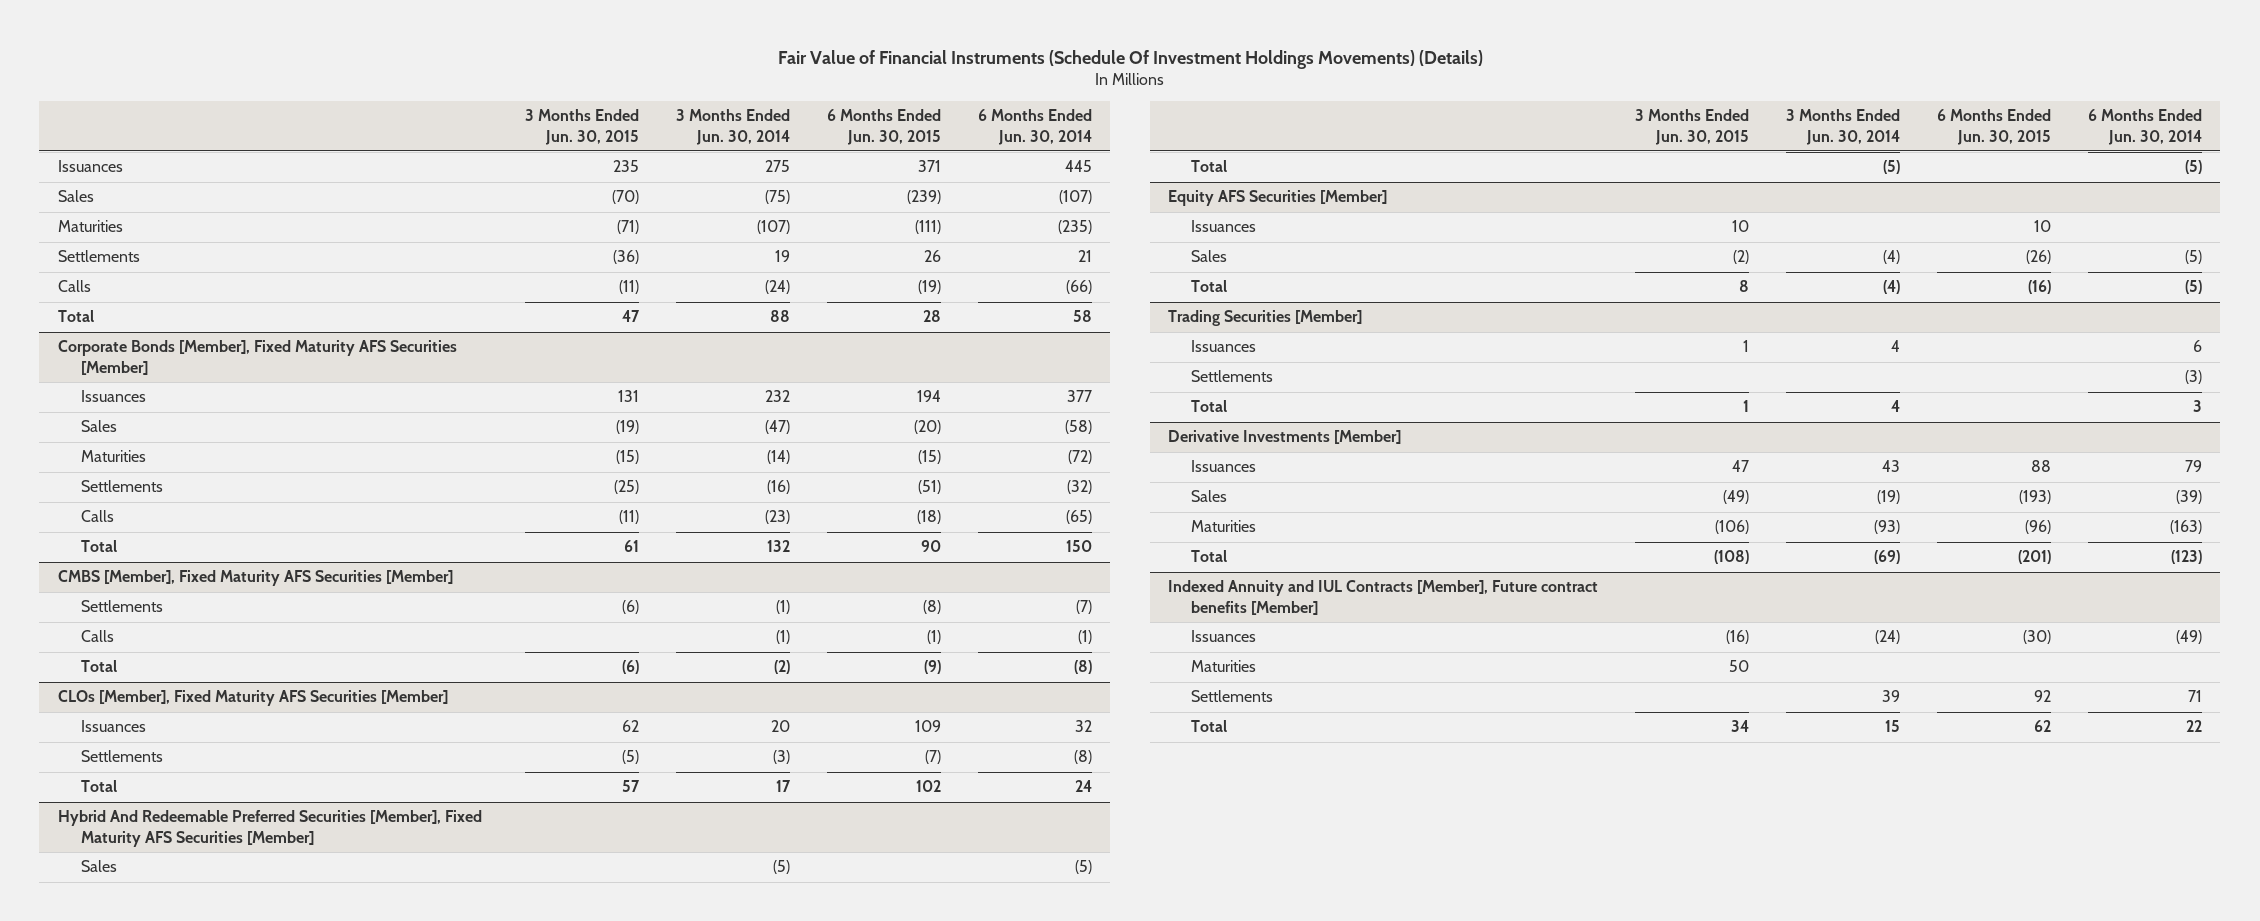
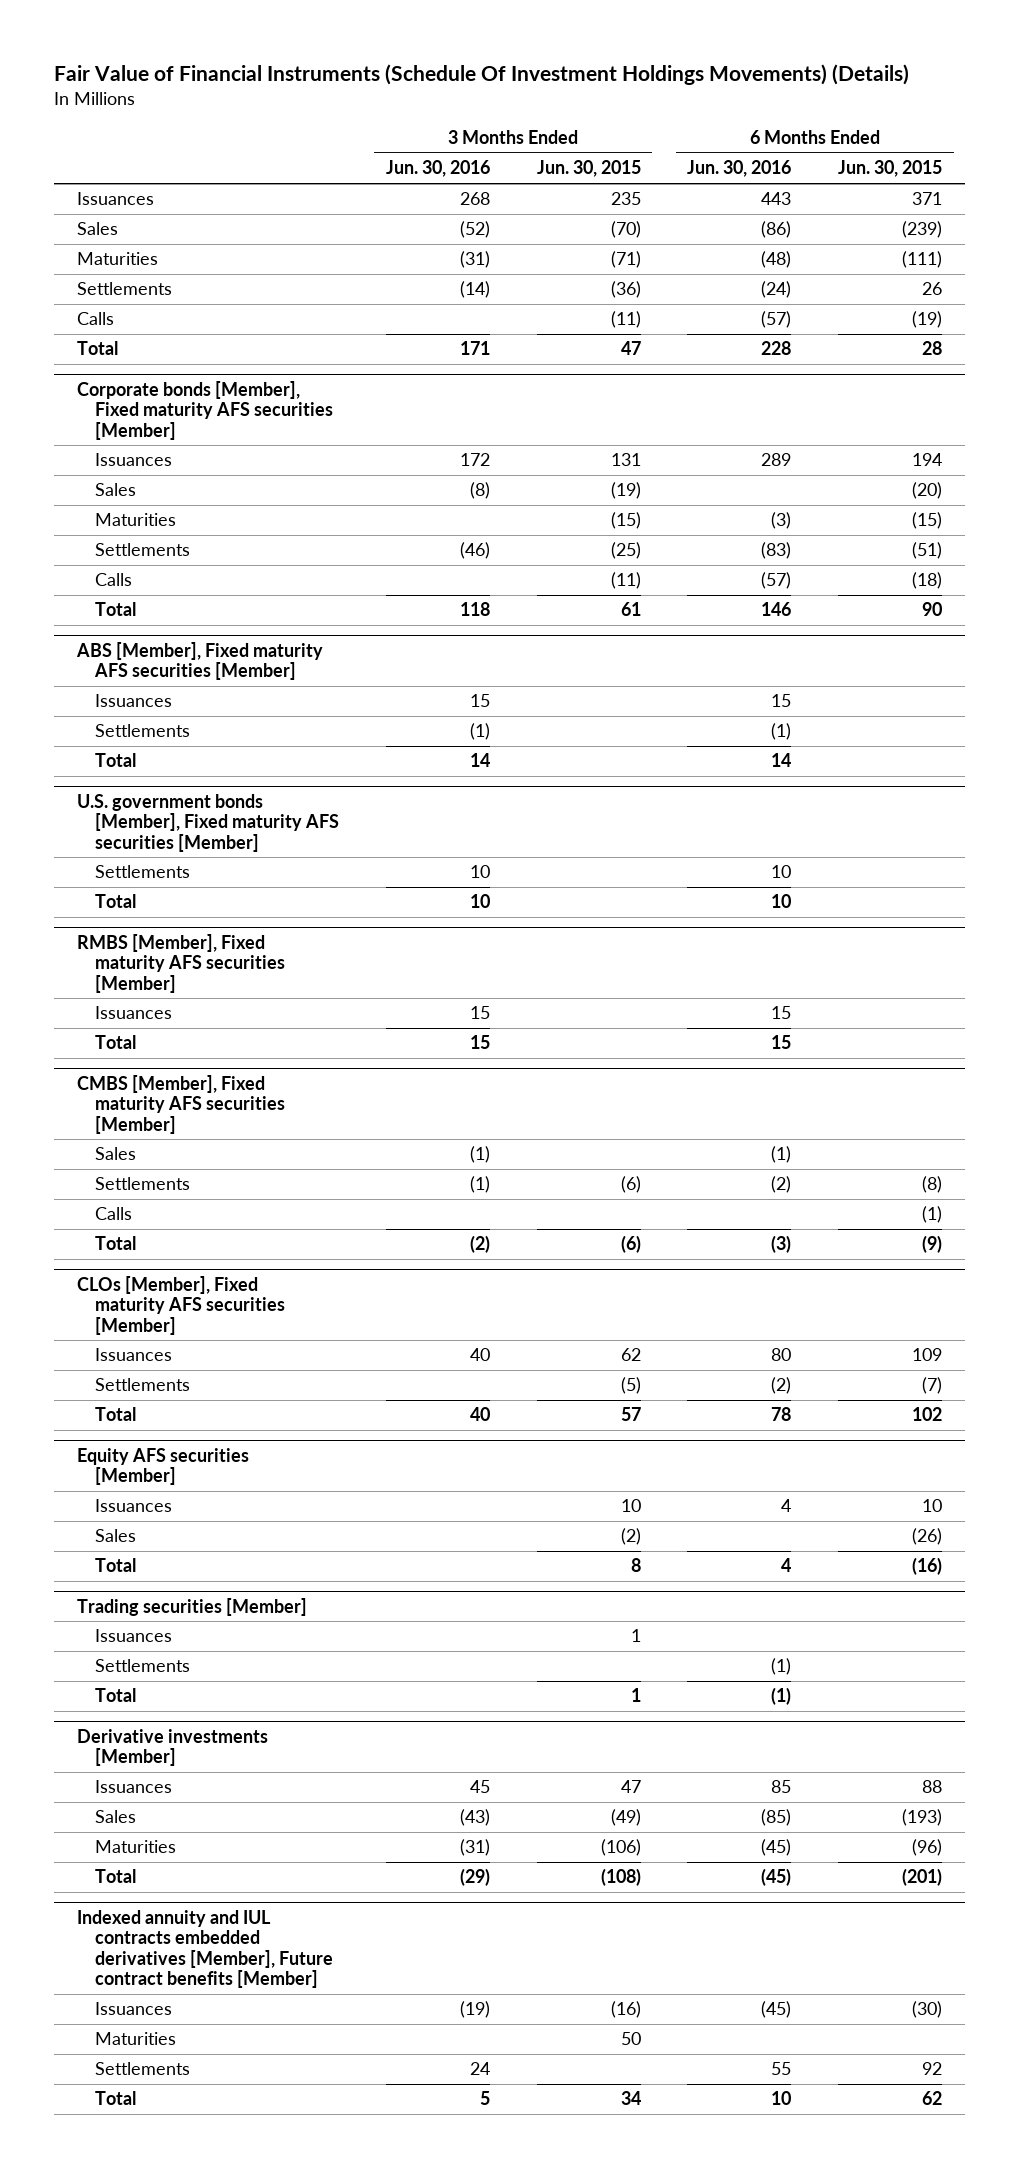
- | 3 Months Ended Jun. 30, 2015 | 3 Months Ended Jun. 30, 2014 | 6 Months Ended Jun. 30, 2015 | 6 Months Ended Jun. 30, 2014
+ | 3 Months Ended Jun. 30, 2016 | 3 Months Ended Jun. 30, 2015 | 6 Months Ended Jun. 30, 2016 | 6 Months Ended Jun. 30, 2015
- Corporate Bonds [Member], Fixed Maturity AFS Securities [Member]
+ Corporate bonds [Member], Fixed maturity AFS securities [Member]
- CMBS [Member], Fixed Maturity AFS Securities [Member]
+ ABS [Member], Fixed maturity AFS securities [Member]
+ Issuances | 15 | | 15 |
+ Settlements | (1) | | (1) |
+ Total | 14 | | 14 |
+ U.S. government bonds [Member], Fixed maturity AFS securities [Member]
+ Settlements | 10 | | 10 |
+ Total | 10 | | 10 |
+ RMBS [Member], Fixed maturity AFS securities [Member]
+ Issuances | 15 | | 15 |
+ Total | 15 | | 15 |
+ CMBS [Member], Fixed maturity AFS securities [Member]
+ Sales | (1) | | (1) |
- CLOs [Member], Fixed Maturity AFS Securities [Member]
+ CLOs [Member], Fixed maturity AFS securities [Member]
- Hybrid And Redeemable Preferred Securities [Member], Fixed Maturity AFS Securities [Member]
- Sales | | (5) | | (5)
- Total | | (5) | | (5)
- Equity AFS Securities [Member]
+ Equity AFS securities [Member]
- Trading Securities [Member]
+ Trading securities [Member]
- Derivative Investments [Member]
+ Derivative investments [Member]
- Indexed Annuity and IUL Contracts [Member], Future contract benefits [Member]
+ Indexed annuity and IUL contracts embedded derivatives [Member], Future contract benefits [Member]

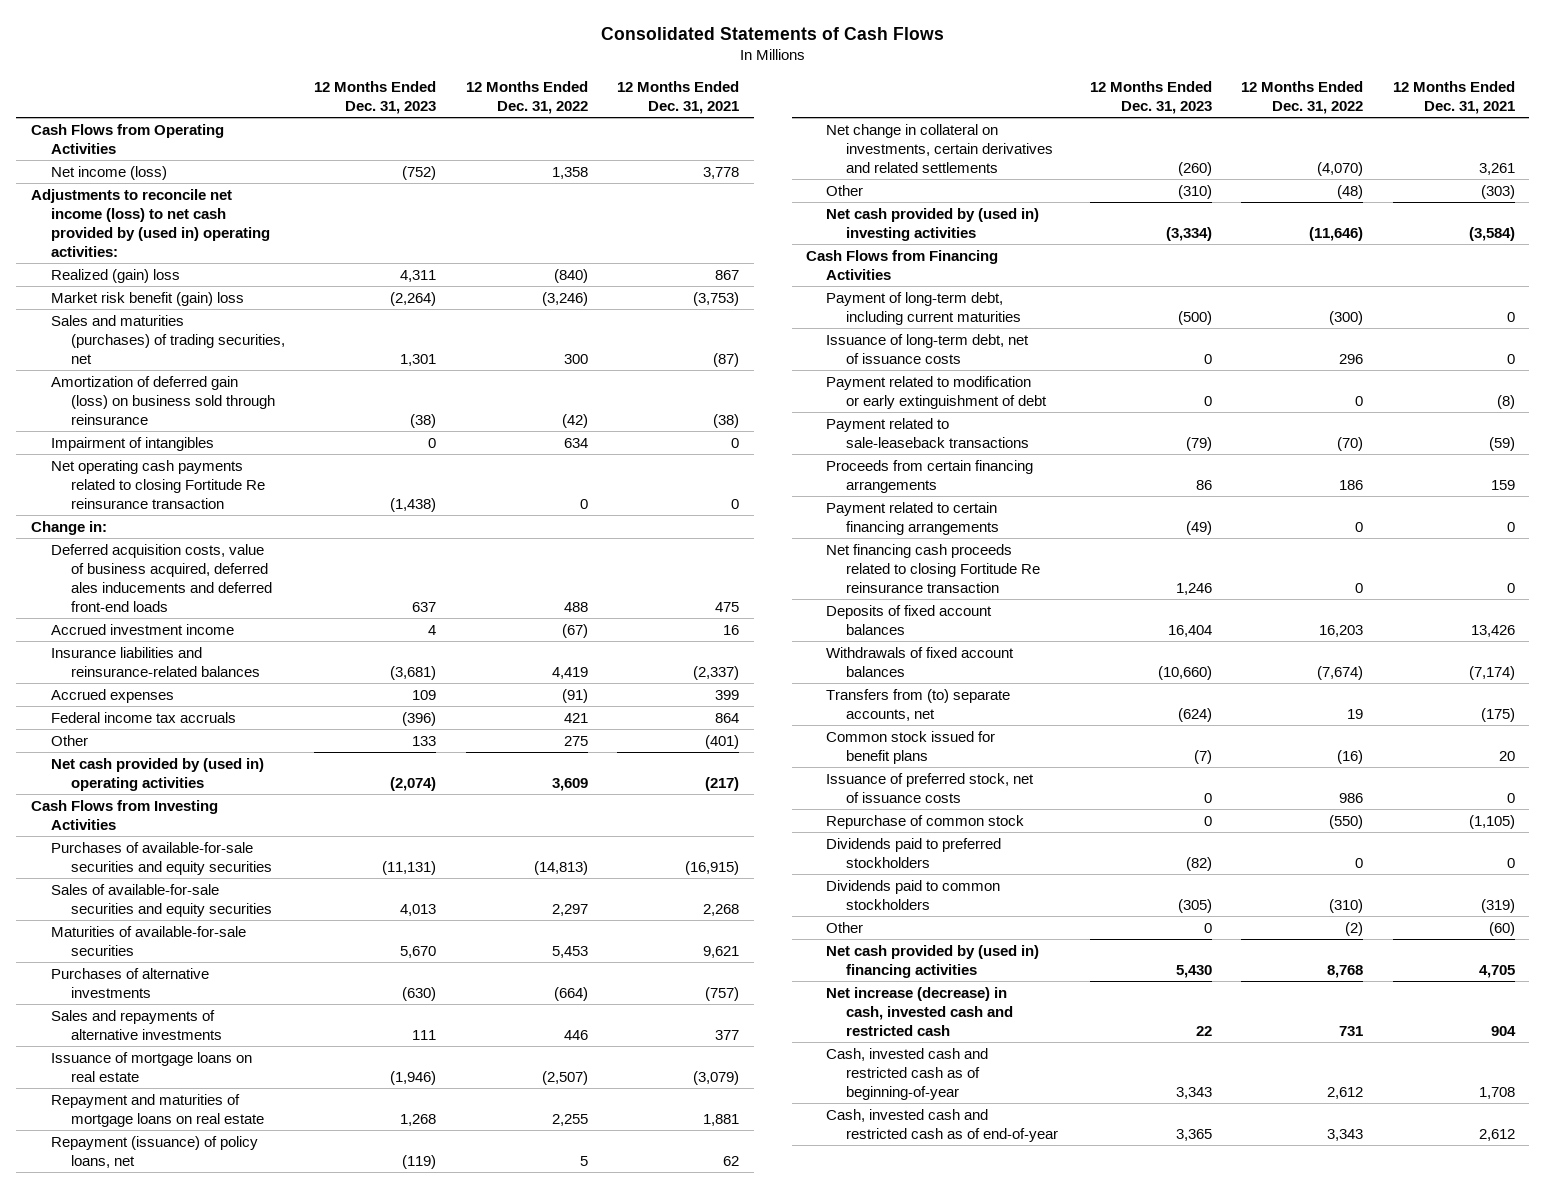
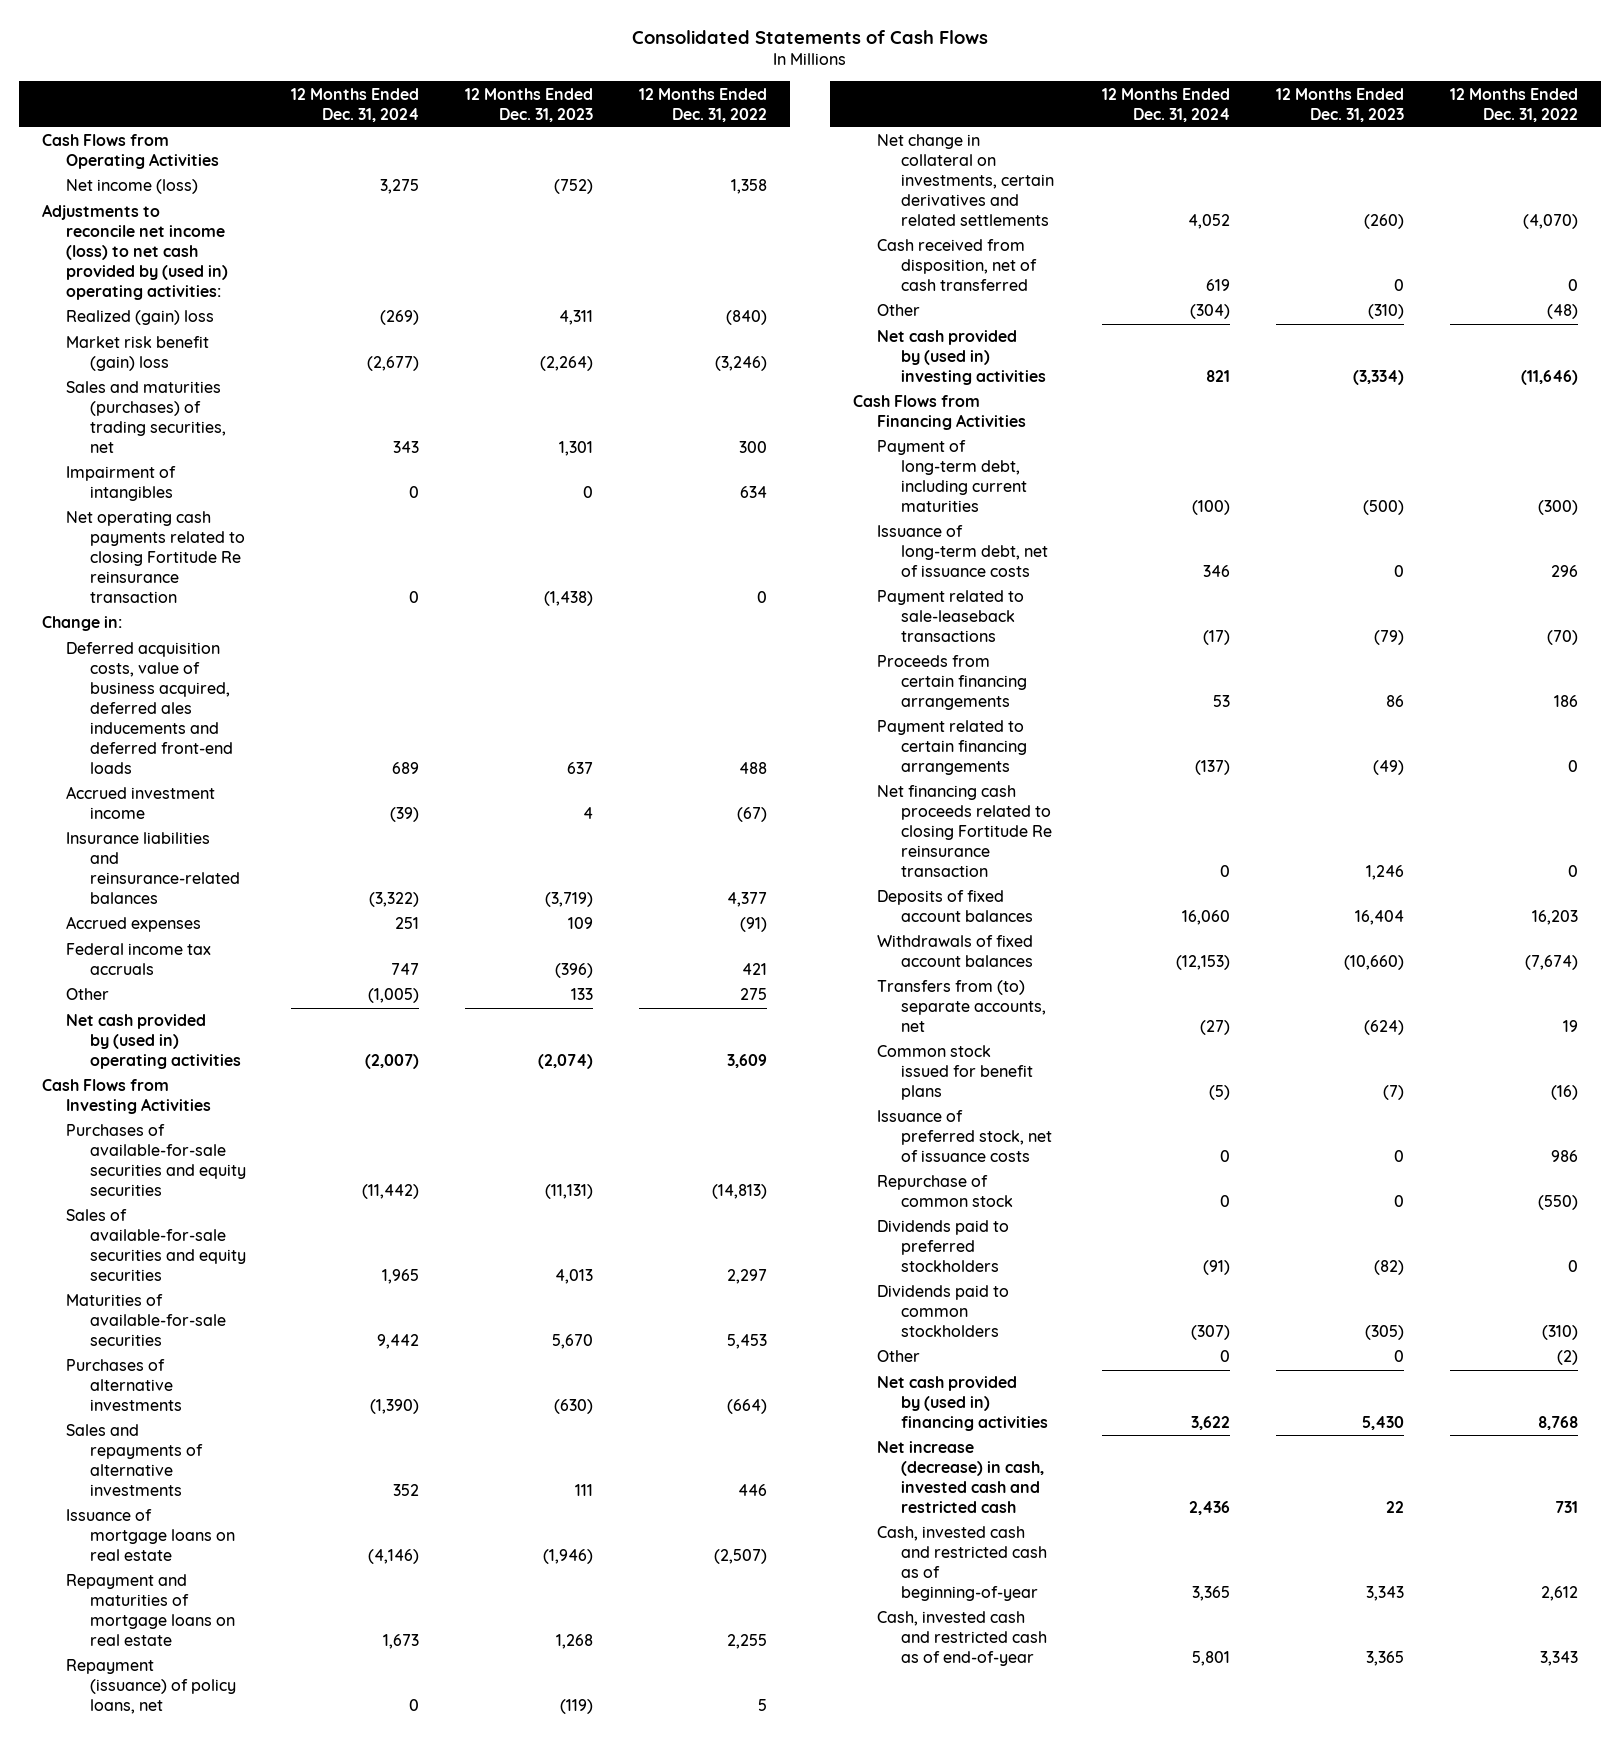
- | 12 Months Ended Dec. 31, 2023 | 12 Months Ended Dec. 31, 2022 | 12 Months Ended Dec. 31, 2021
+ | 12 Months Ended Dec. 31, 2024 | 12 Months Ended Dec. 31, 2023 | 12 Months Ended Dec. 31, 2022
- Amortization of deferred gain (loss) on business sold through reinsurance | (38) | (42) | (38)
- Insurance liabilities and reinsurance-related balances | (3,681) | 4,419 | (2,337)
+ Insurance liabilities and reinsurance-related balances | (3,322) | (3,719) | 4,377
+ Cash received from disposition, net of cash transferred | 619 | 0 | 0
- Payment related to modification or early extinguishment of debt | 0 | 0 | (8)

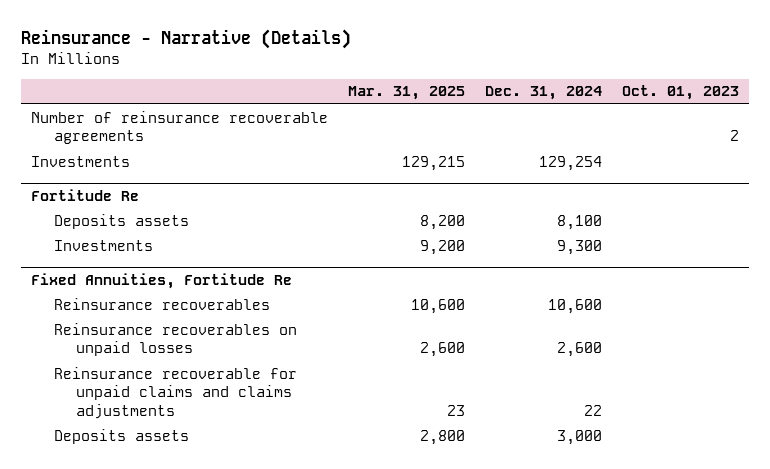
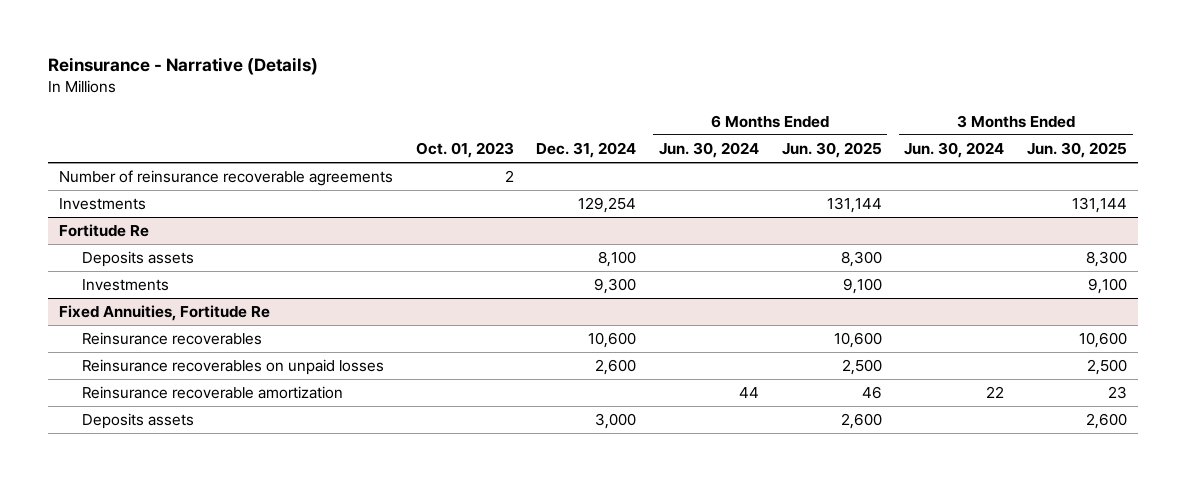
- | Mar. 31, 2025 | Dec. 31, 2024 | Oct. 01, 2023
+ | Oct. 01, 2023 | Dec. 31, 2024 | 6 Months Ended Jun. 30, 2024 | 6 Months Ended Jun. 30, 2025 | 3 Months Ended Jun. 30, 2024 | 3 Months Ended Jun. 30, 2025
@ Fixed Annuities, Fortitude Re
- Reinsurance recoverable for unpaid claims and claims adjustments | 23 | 22 |
+ Reinsurance recoverable amortization | | | 44 | 46 | 22 | 23

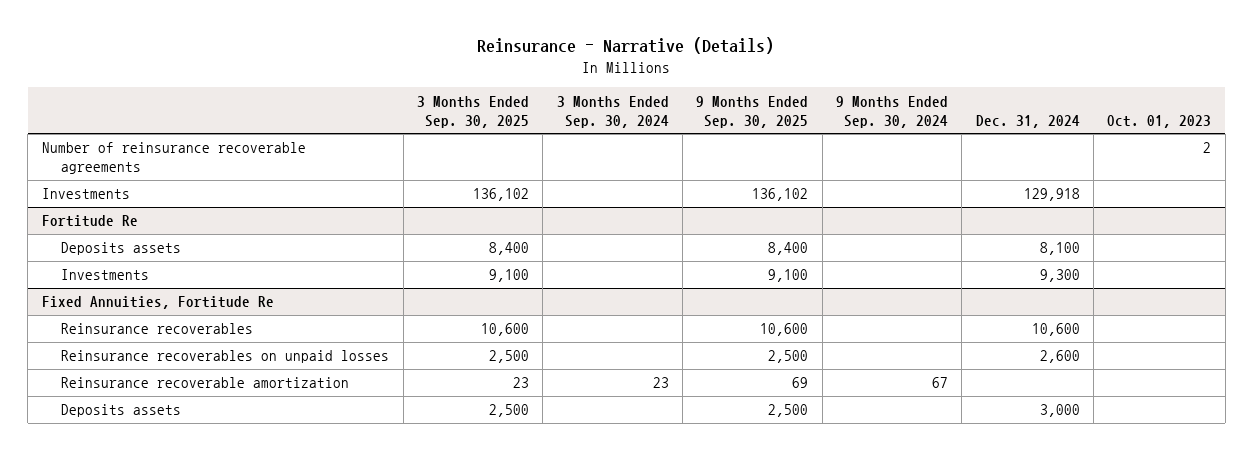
- | Oct. 01, 2023 | Dec. 31, 2024 | 6 Months Ended Jun. 30, 2024 | 6 Months Ended Jun. 30, 2025 | 3 Months Ended Jun. 30, 2024 | 3 Months Ended Jun. 30, 2025
+ | 3 Months Ended Sep. 30, 2025 | 3 Months Ended Sep. 30, 2024 | 9 Months Ended Sep. 30, 2025 | 9 Months Ended Sep. 30, 2024 | Dec. 31, 2024 | Oct. 01, 2023
- Investments | | 129,254 | | 131,144 | | 131,144
+ Investments | 136,102 | | 136,102 | | 129,918 |

